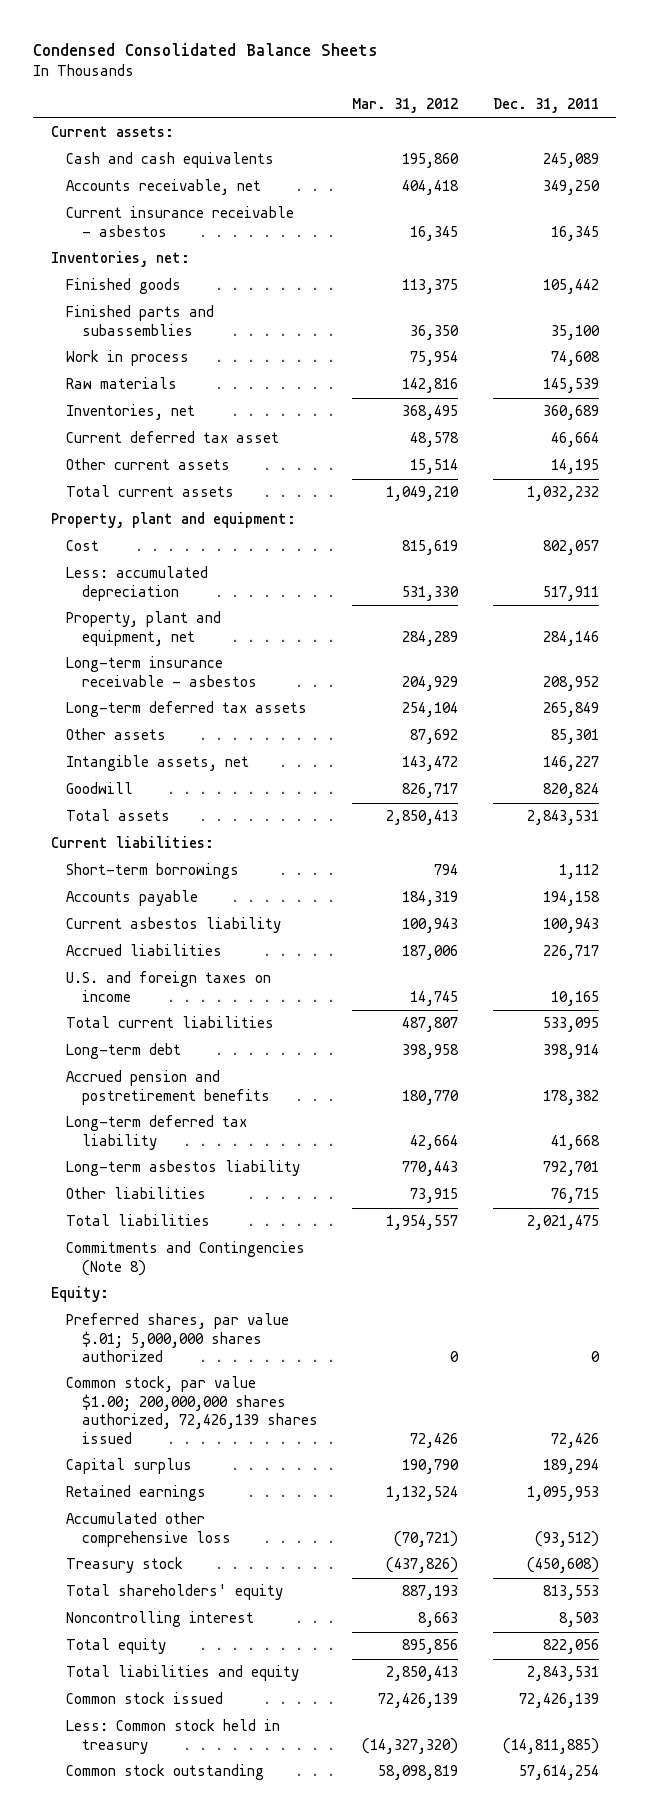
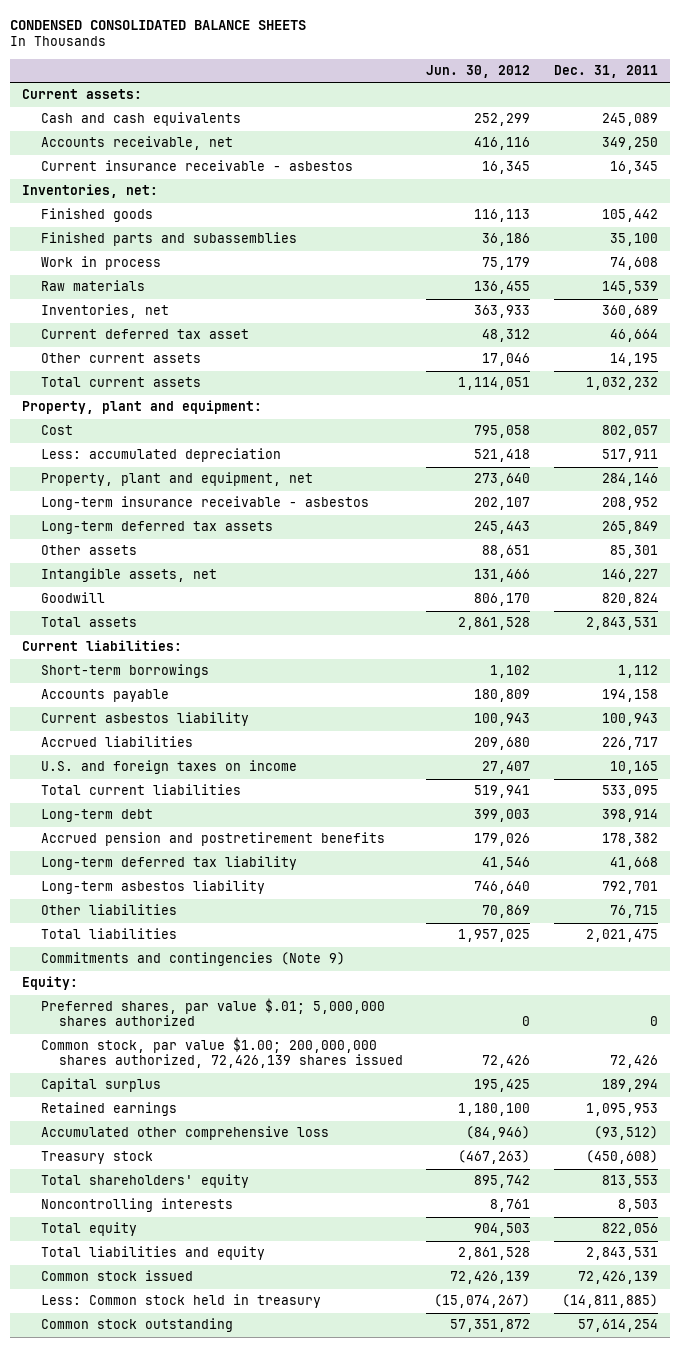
- Condensed Consolidated Balance Sheets
+ CONDENSED CONSOLIDATED BALANCE SHEETS
- | Mar. 31, 2012 | Dec. 31, 2011
+ | Jun. 30, 2012 | Dec. 31, 2011
- Commitments and Contingencies (Note 8)
+ Commitments and contingencies (Note 9)
- Noncontrolling interest | 8,663 | 8,503
+ Noncontrolling interests | 8,761 | 8,503

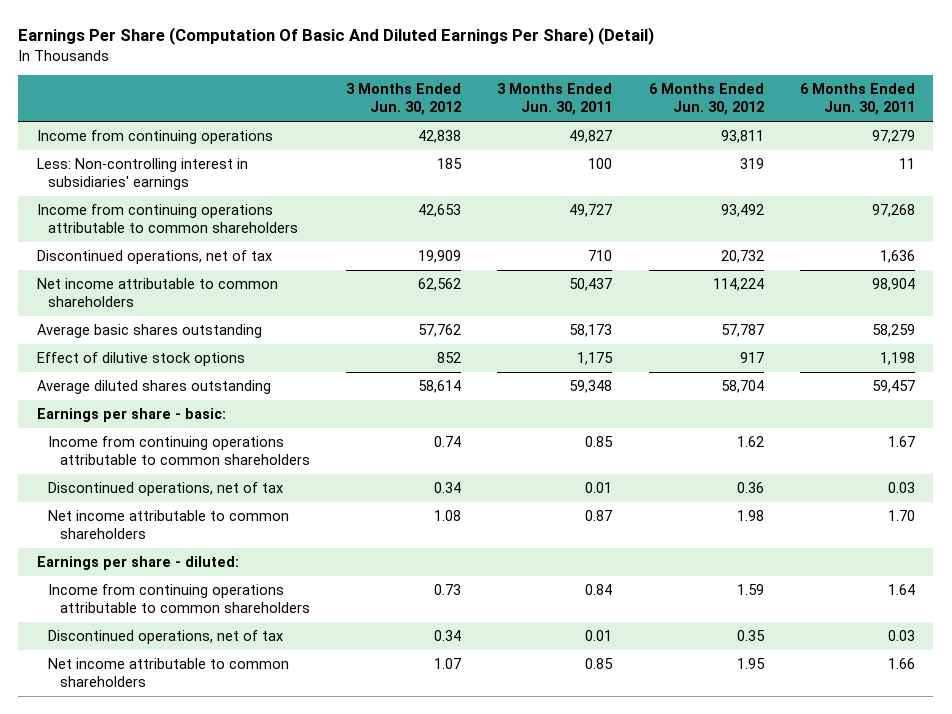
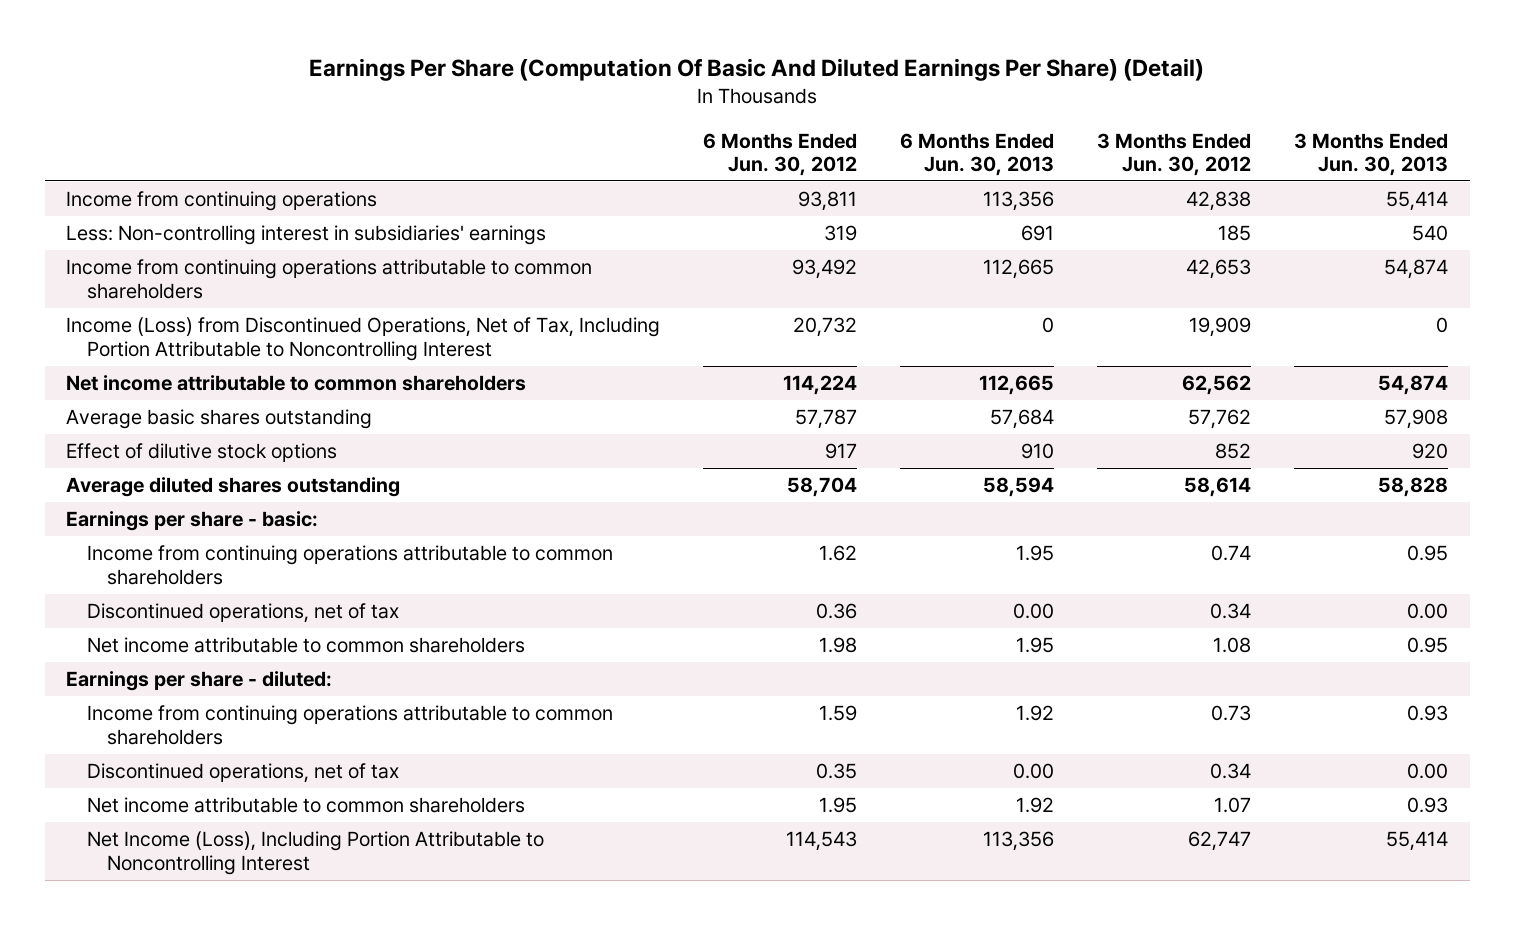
- | 3 Months Ended Jun. 30, 2012 | 3 Months Ended Jun. 30, 2011 | 6 Months Ended Jun. 30, 2012 | 6 Months Ended Jun. 30, 2011
+ | 6 Months Ended Jun. 30, 2012 | 6 Months Ended Jun. 30, 2013 | 3 Months Ended Jun. 30, 2012 | 3 Months Ended Jun. 30, 2013
- Discontinued operations, net of tax | 19,909 | 710 | 20,732 | 1,636
+ Income (Loss) from Discontinued Operations, Net of Tax, Including Portion Attributable to Noncontrolling Interest | 20,732 | 0 | 19,909 | 0
+ Net Income (Loss), Including Portion Attributable to Noncontrolling Interest | 114,543 | 113,356 | 62,747 | 55,414

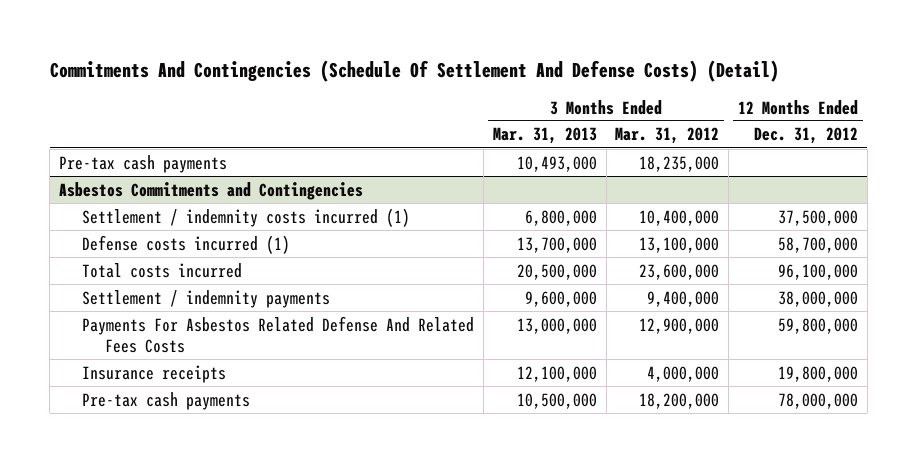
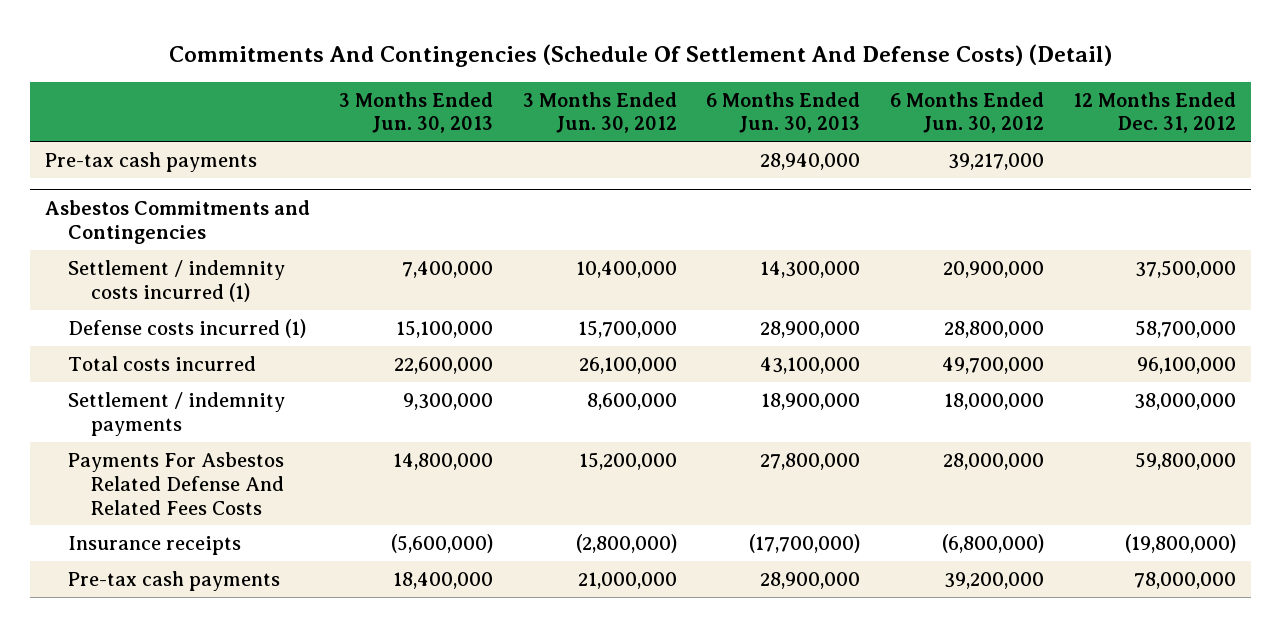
- | 3 Months Ended Mar. 31, 2013 | 3 Months Ended Mar. 31, 2012 | 12 Months Ended Dec. 31, 2012
+ | 3 Months Ended Jun. 30, 2013 | 3 Months Ended Jun. 30, 2012 | 6 Months Ended Jun. 30, 2013 | 6 Months Ended Jun. 30, 2012 | 12 Months Ended Dec. 31, 2012
@ Asbestos Commitments and Contingencies
- Insurance receipts | 12,100,000 | 4,000,000 | 19,800,000
+ Insurance receipts | (5,600,000) | (2,800,000) | (17,700,000) | (6,800,000) | (19,800,000)

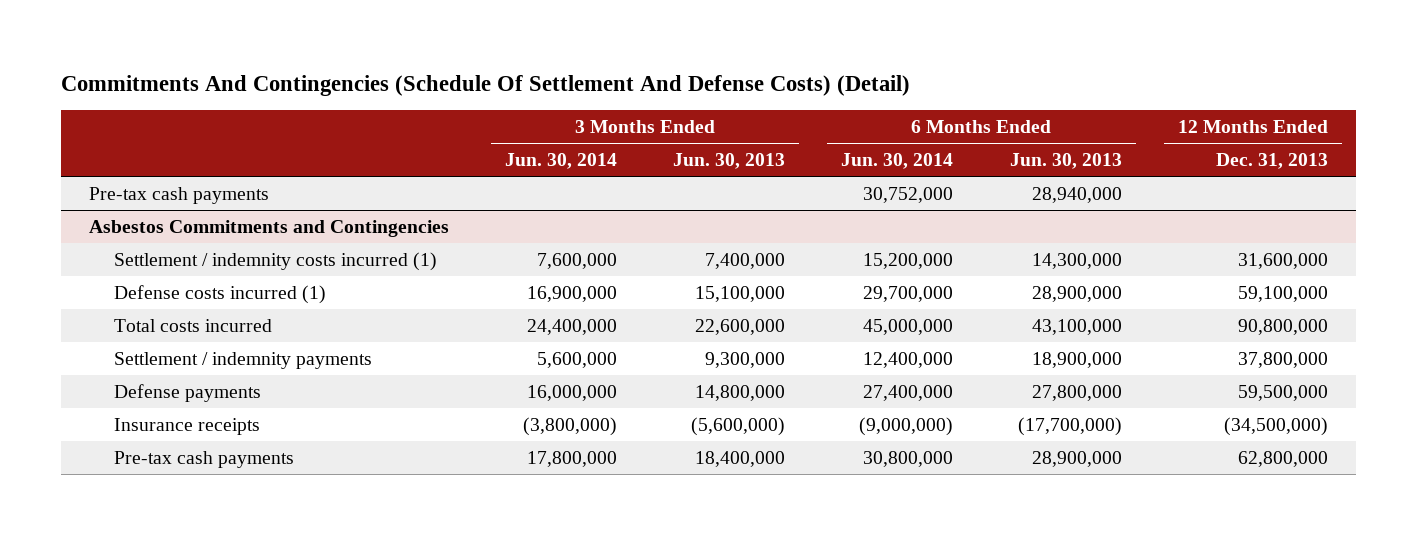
- | 3 Months Ended Jun. 30, 2013 | 3 Months Ended Jun. 30, 2012 | 6 Months Ended Jun. 30, 2013 | 6 Months Ended Jun. 30, 2012 | 12 Months Ended Dec. 31, 2012
+ | 3 Months Ended Jun. 30, 2014 | 3 Months Ended Jun. 30, 2013 | 6 Months Ended Jun. 30, 2014 | 6 Months Ended Jun. 30, 2013 | 12 Months Ended Dec. 31, 2013
@ Asbestos Commitments and Contingencies
- Payments For Asbestos Related Defense And Related Fees Costs | 14,800,000 | 15,200,000 | 27,800,000 | 28,000,000 | 59,800,000
+ Defense payments | 16,000,000 | 14,800,000 | 27,400,000 | 27,800,000 | 59,500,000

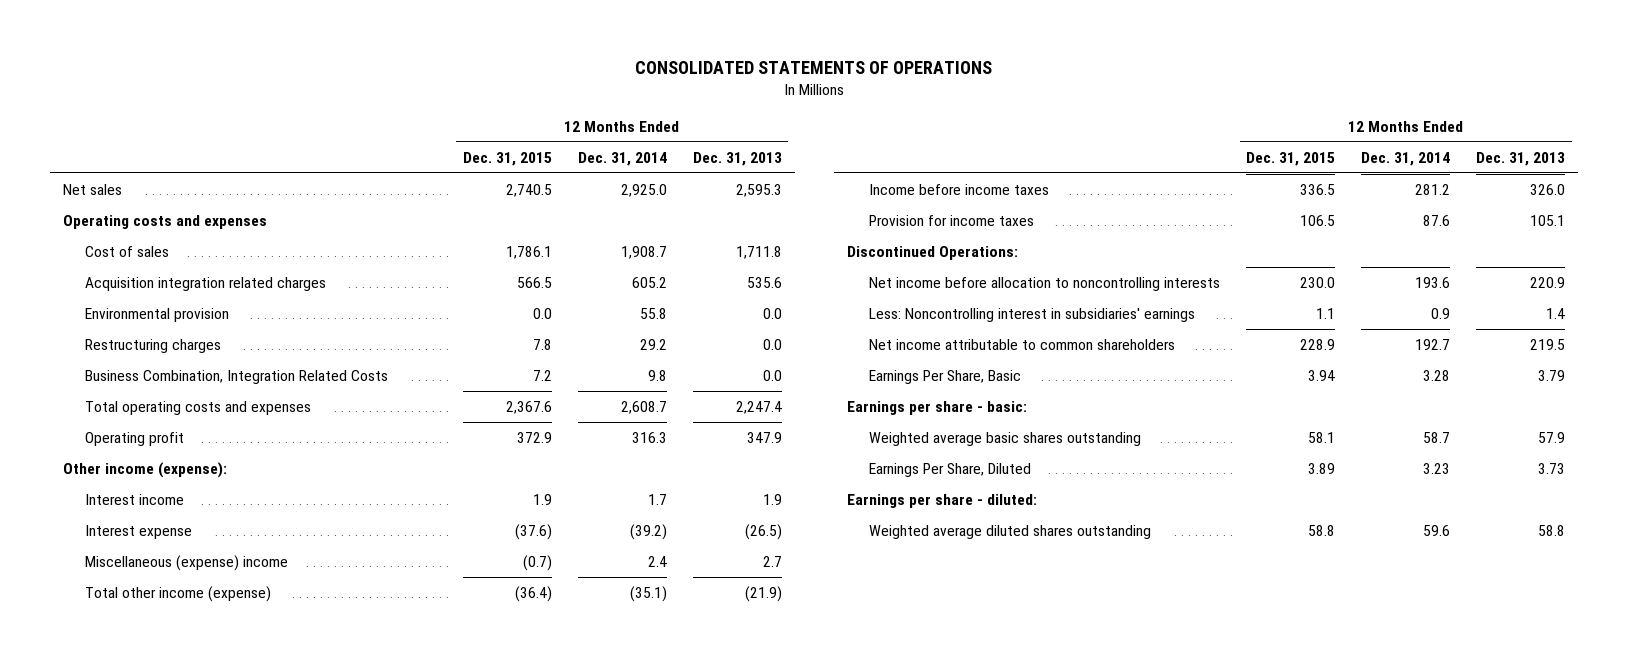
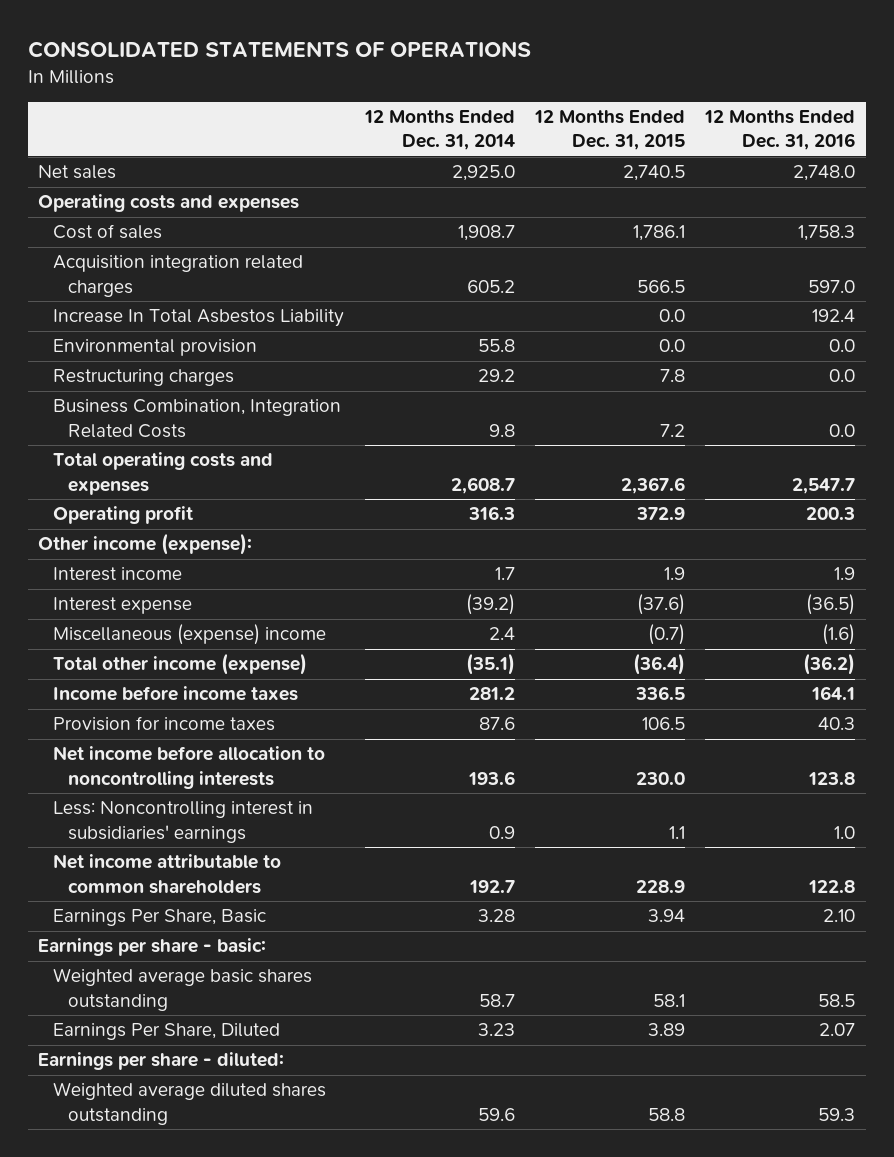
- | 12 Months Ended Dec. 31, 2015 | 12 Months Ended Dec. 31, 2014 | 12 Months Ended Dec. 31, 2013
+ | 12 Months Ended Dec. 31, 2014 | 12 Months Ended Dec. 31, 2015 | 12 Months Ended Dec. 31, 2016
+ Increase In Total Asbestos Liability | | 0.0 | 192.4
- Discontinued Operations:

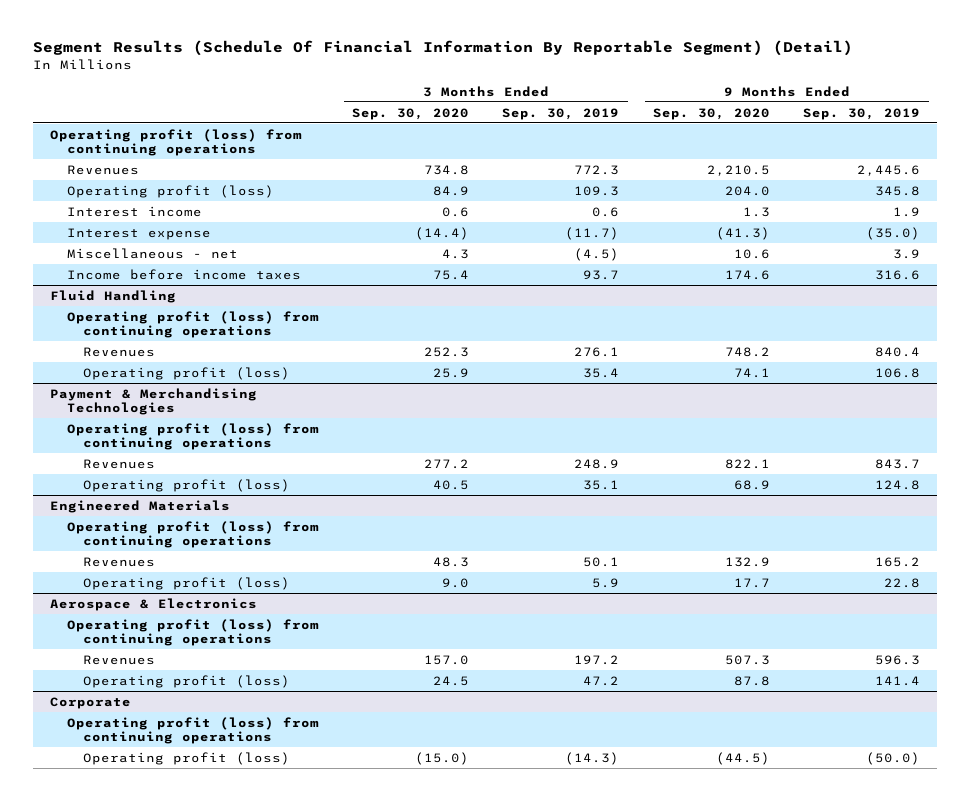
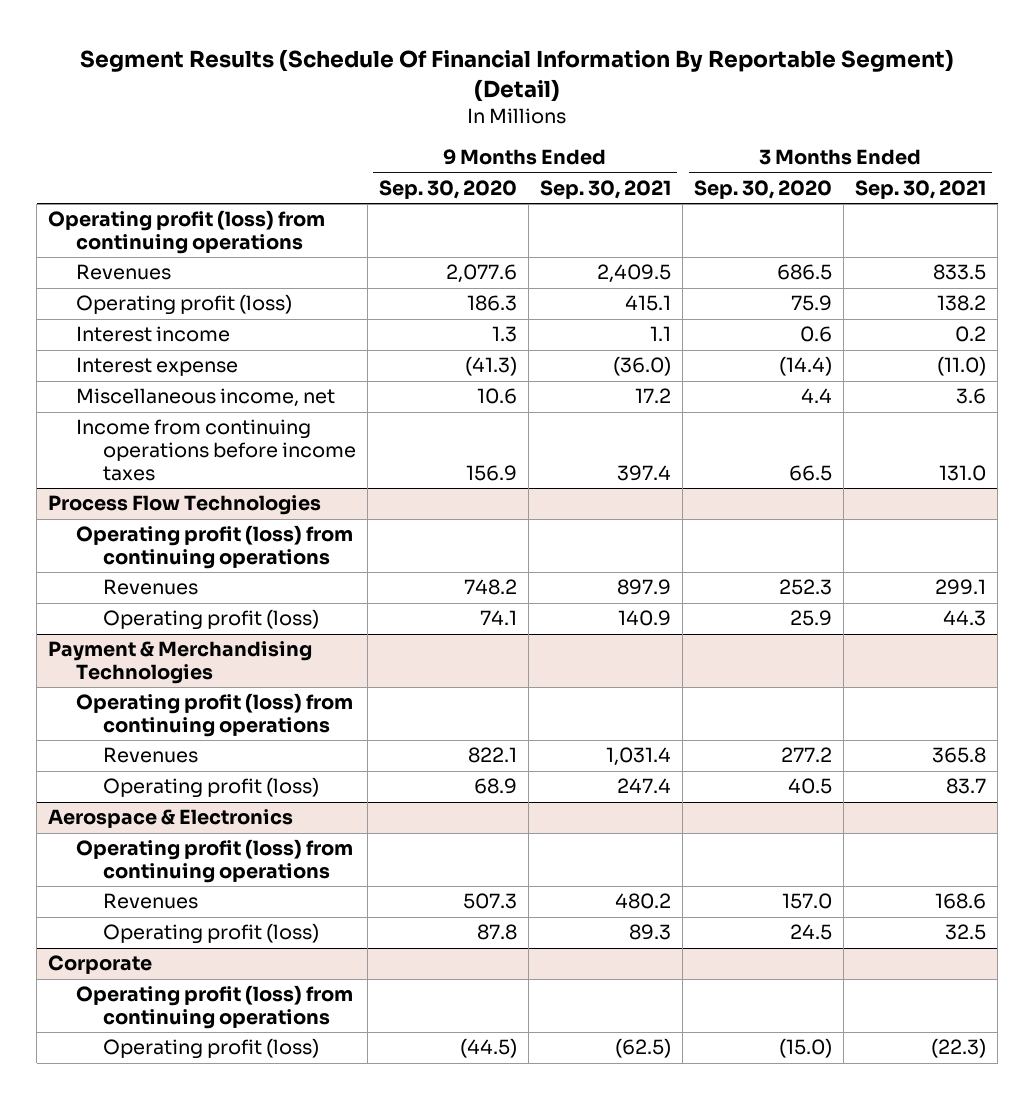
- | 3 Months Ended Sep. 30, 2020 | 3 Months Ended Sep. 30, 2019 | 9 Months Ended Sep. 30, 2020 | 9 Months Ended Sep. 30, 2019
+ | 9 Months Ended Sep. 30, 2020 | 9 Months Ended Sep. 30, 2021 | 3 Months Ended Sep. 30, 2020 | 3 Months Ended Sep. 30, 2021
- Revenues | 734.8 | 772.3 | 2,210.5 | 2,445.6
- Operating profit (loss) | 84.9 | 109.3 | 204.0 | 345.8
+ Revenues | 2,077.6 | 2,409.5 | 686.5 | 833.5
+ Operating profit (loss) | 186.3 | 415.1 | 75.9 | 138.2
- Miscellaneous - net | 4.3 | (4.5) | 10.6 | 3.9
- Income before income taxes | 75.4 | 93.7 | 174.6 | 316.6
- Fluid Handling
+ Miscellaneous income, net | 10.6 | 17.2 | 4.4 | 3.6
+ Income from continuing operations before income taxes | 156.9 | 397.4 | 66.5 | 131.0
+ Process Flow Technologies
- Engineered Materials
- Operating profit (loss) from continuing operations
- Revenues | 48.3 | 50.1 | 132.9 | 165.2
- Operating profit (loss) | 9.0 | 5.9 | 17.7 | 22.8

